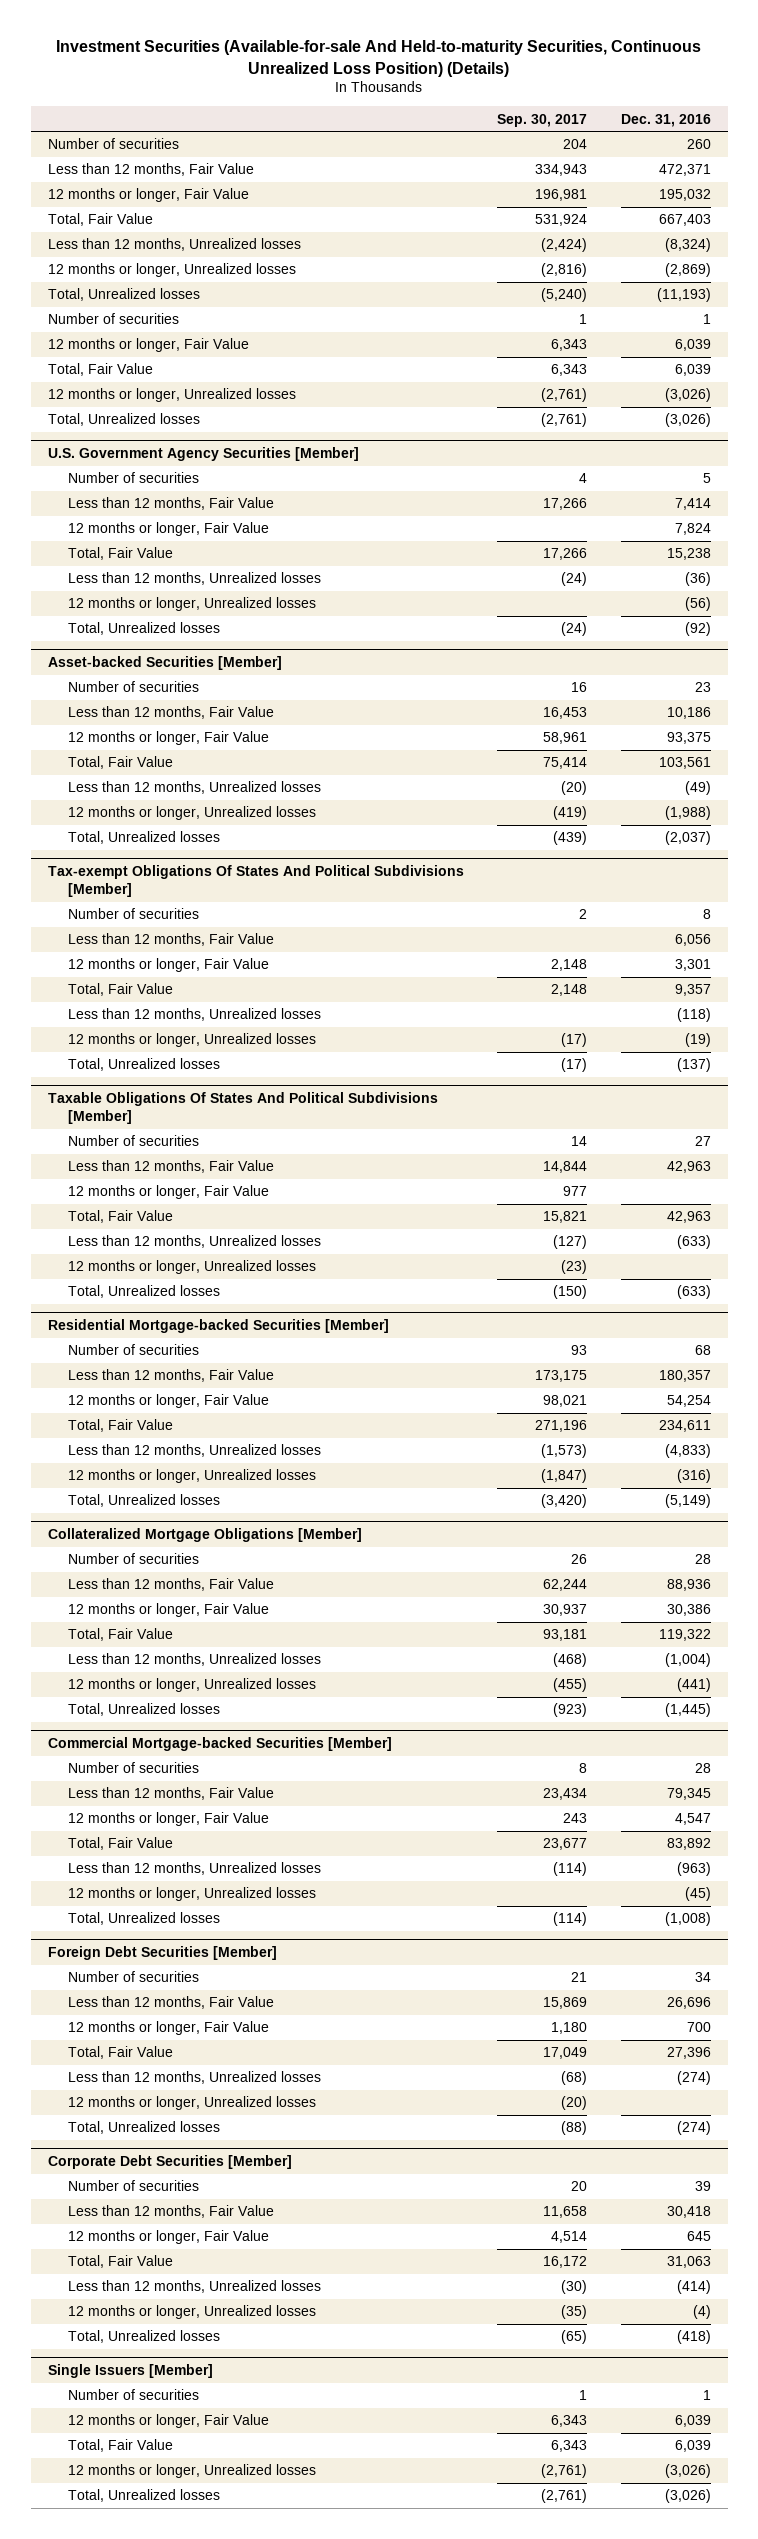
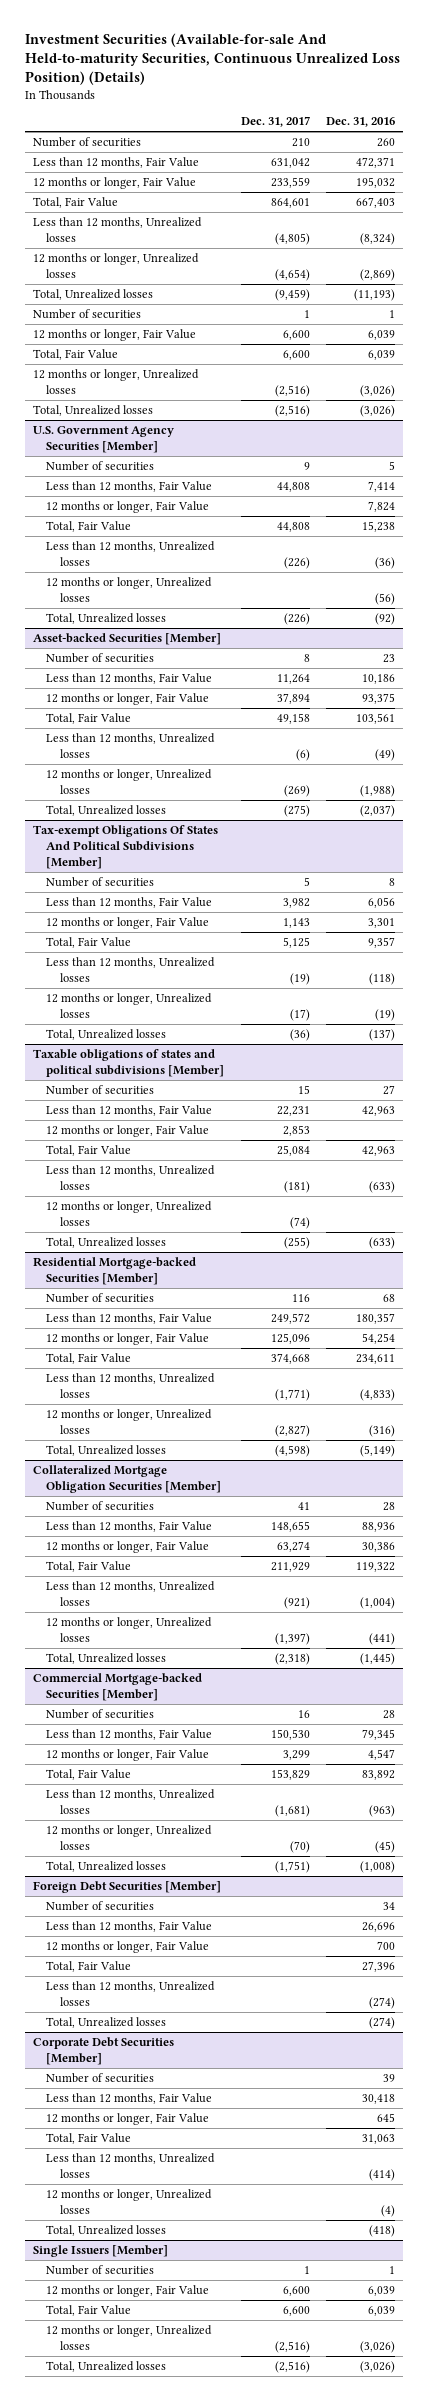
- | Sep. 30, 2017 | Dec. 31, 2016
+ | Dec. 31, 2017 | Dec. 31, 2016
- Taxable Obligations Of States And Political Subdivisions [Member]
+ Taxable obligations of states and political subdivisions [Member]
- Collateralized Mortgage Obligations [Member]
+ Collateralized Mortgage Obligation Securities [Member]
@ Foreign Debt Securities [Member]
- 12 months or longer, Unrealized losses | (20) |

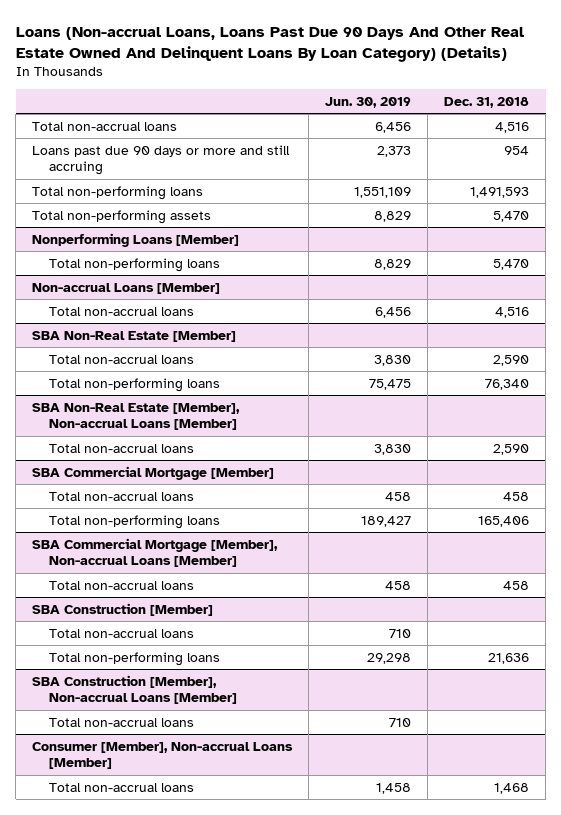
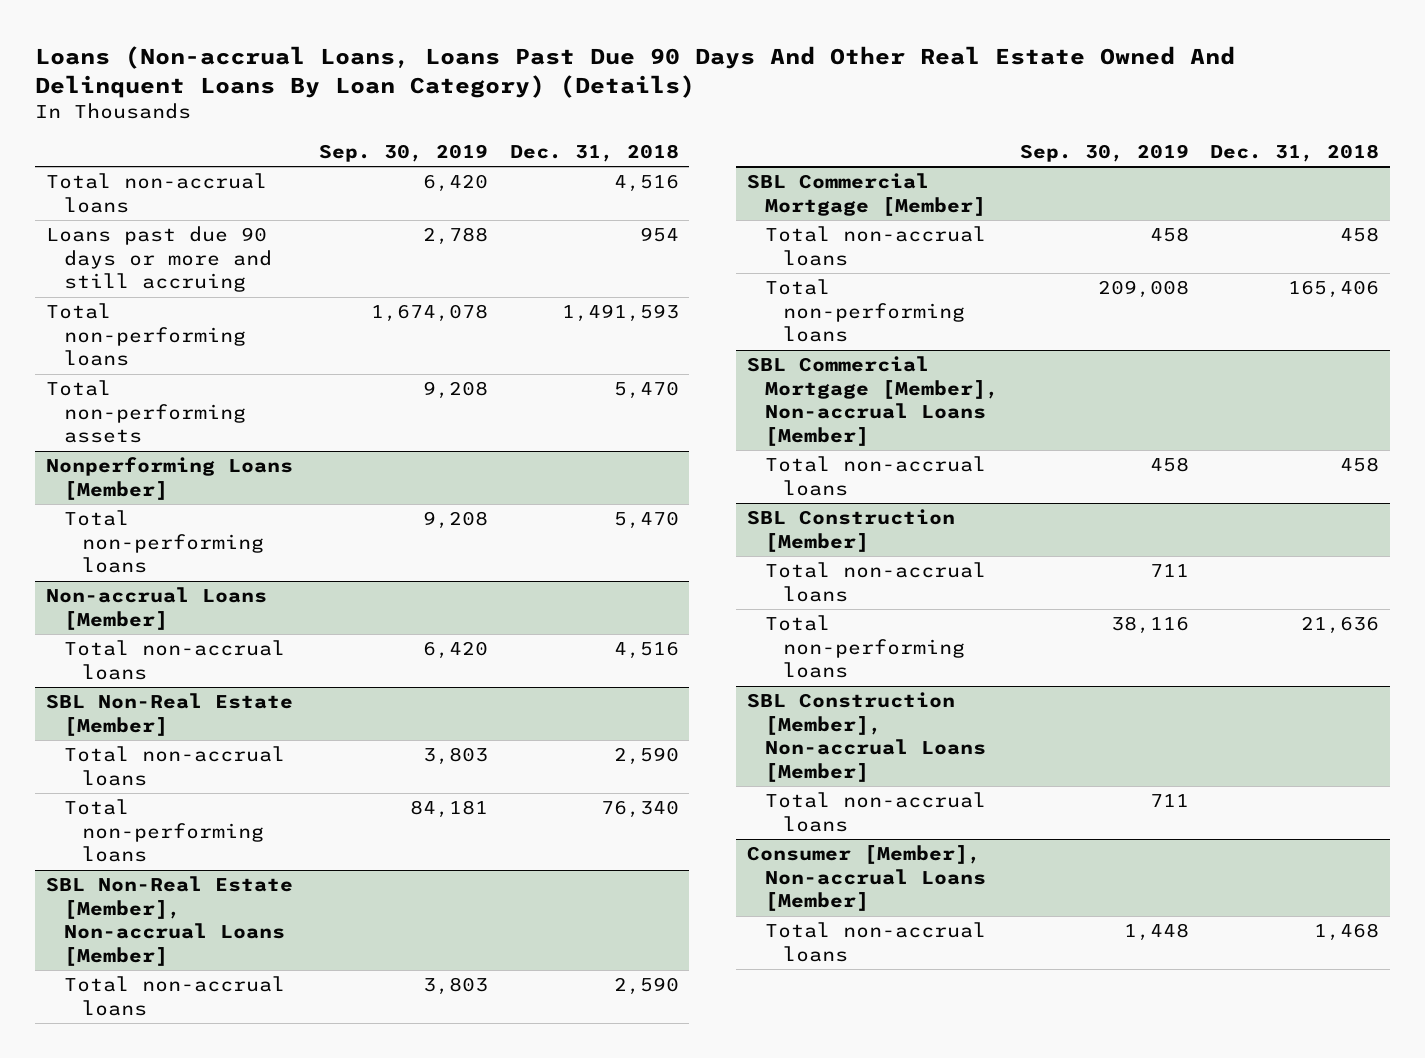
- | Jun. 30, 2019 | Dec. 31, 2018
+ | Sep. 30, 2019 | Dec. 31, 2018
- SBA Non-Real Estate [Member]
+ SBL Non-Real Estate [Member]
- SBA Non-Real Estate [Member], Non-accrual Loans [Member]
+ SBL Non-Real Estate [Member], Non-accrual Loans [Member]
- SBA Commercial Mortgage [Member]
+ SBL Commercial Mortgage [Member]
- SBA Commercial Mortgage [Member], Non-accrual Loans [Member]
+ SBL Commercial Mortgage [Member], Non-accrual Loans [Member]
- SBA Construction [Member]
+ SBL Construction [Member]
- SBA Construction [Member], Non-accrual Loans [Member]
+ SBL Construction [Member], Non-accrual Loans [Member]

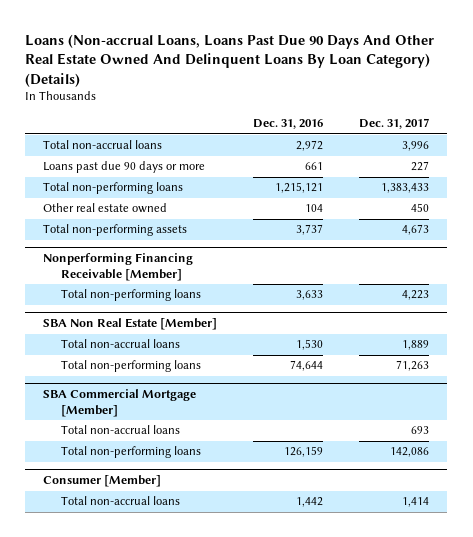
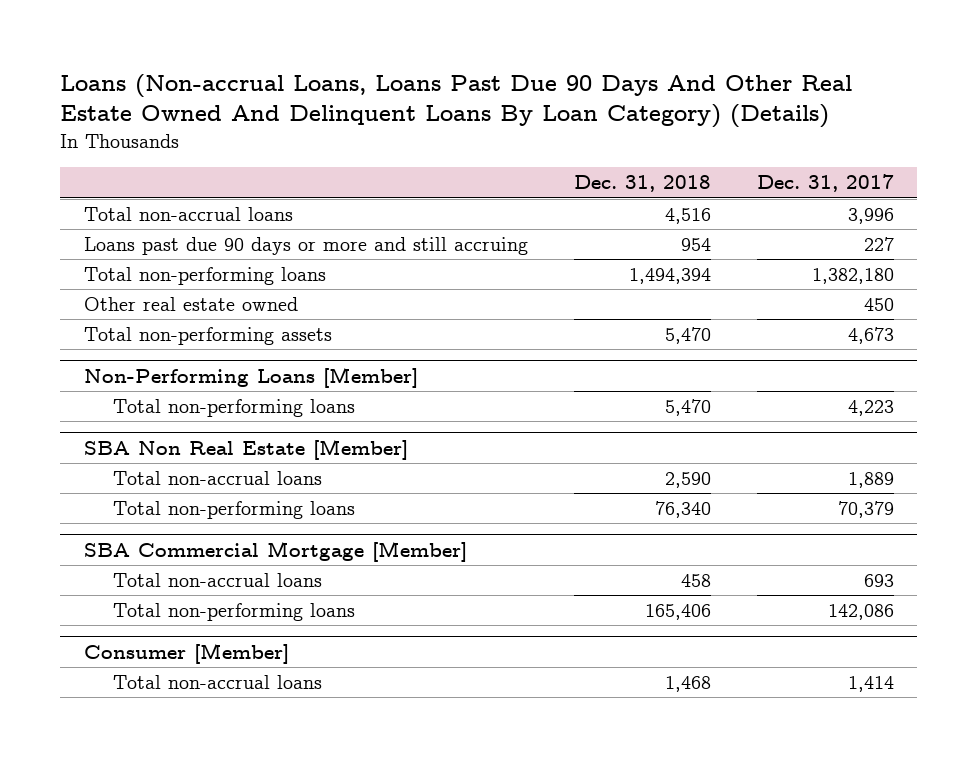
- | Dec. 31, 2016 | Dec. 31, 2017
+ | Dec. 31, 2018 | Dec. 31, 2017
- Loans past due 90 days or more | 661 | 227
- Total non-performing loans | 1,215,121 | 1,383,433
+ Loans past due 90 days or more and still accruing | 954 | 227
+ Total non-performing loans | 1,494,394 | 1,382,180
- Nonperforming Financing Receivable [Member]
+ Non-Performing Loans [Member]
@ SBA Non Real Estate [Member]
- Total non-performing loans | 74,644 | 71,263
+ Total non-performing loans | 76,340 | 70,379

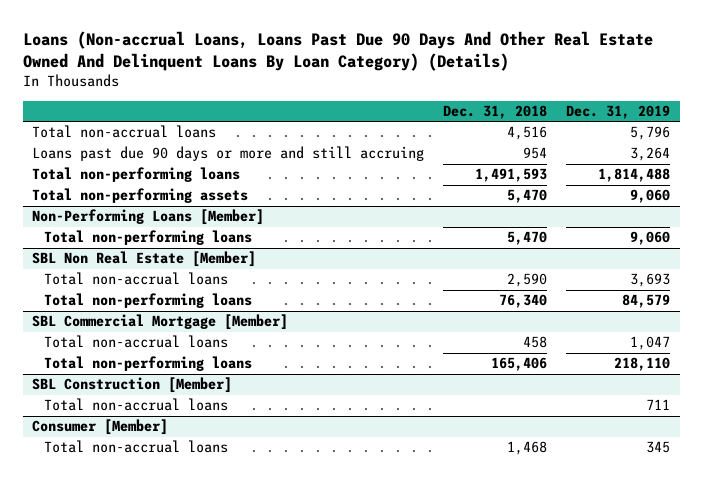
- | Dec. 31, 2018 | Dec. 31, 2017
+ | Dec. 31, 2018 | Dec. 31, 2019
- Total non-performing loans | 1,494,394 | 1,382,180
- Other real estate owned | | 450
+ Total non-performing loans | 1,491,593 | 1,814,488
- SBA Non Real Estate [Member]
+ SBL Non Real Estate [Member]
- SBA Commercial Mortgage [Member]
+ SBL Commercial Mortgage [Member]
+ SBL Construction [Member]
+ Total non-accrual loans | | 711

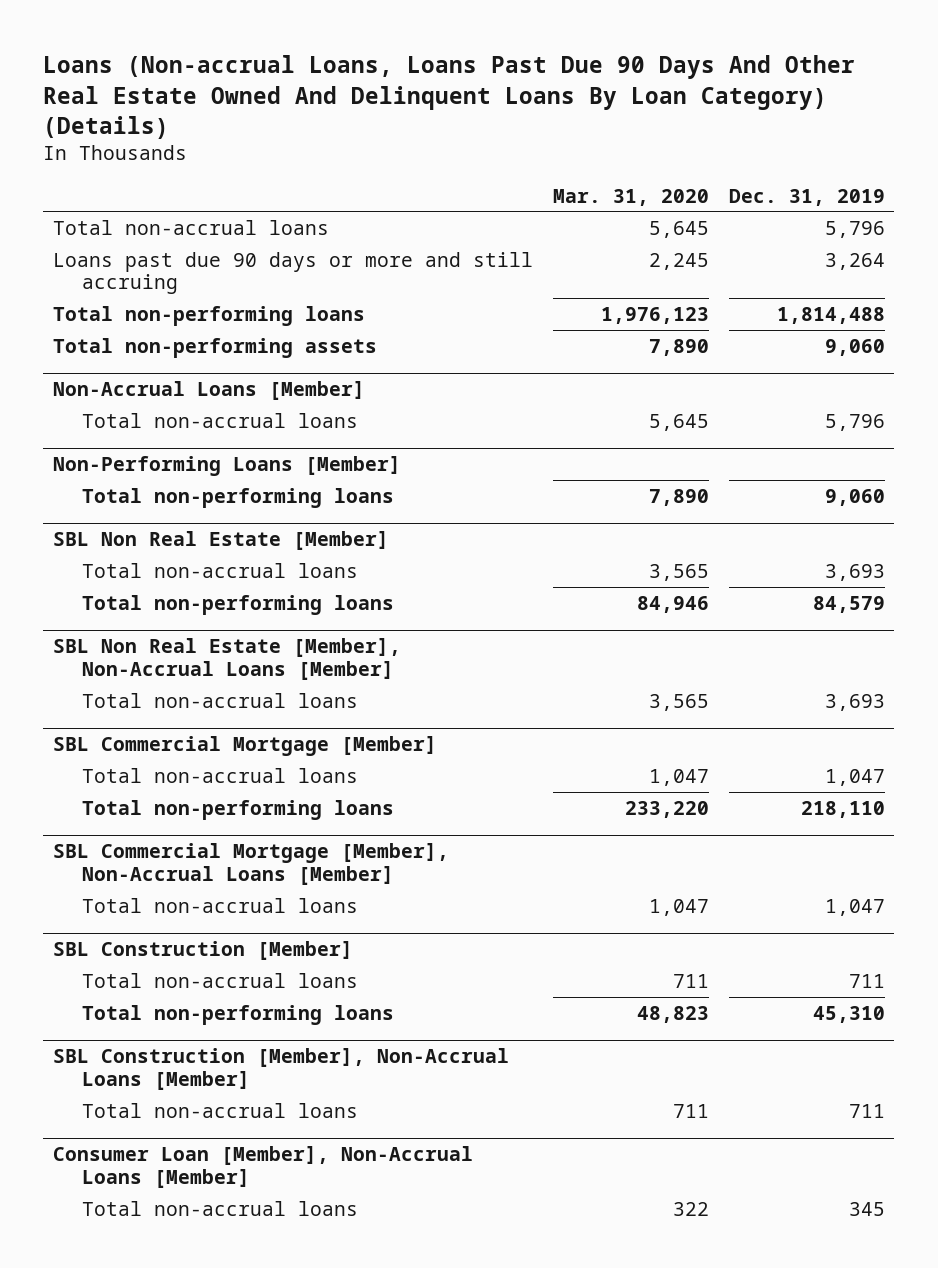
- | Dec. 31, 2018 | Dec. 31, 2019
+ | Mar. 31, 2020 | Dec. 31, 2019
+ Non-Accrual Loans [Member]
+ Total non-accrual loans | 5,645 | 5,796
+ SBL Non Real Estate [Member], Non-Accrual Loans [Member]
+ Total non-accrual loans | 3,565 | 3,693
+ SBL Commercial Mortgage [Member], Non-Accrual Loans [Member]
+ Total non-accrual loans | 1,047 | 1,047
- Consumer [Member]
@ SBL Construction [Member]
+ Total non-performing loans | 48,823 | 45,310
+ SBL Construction [Member], Non-Accrual Loans [Member]
+ Total non-accrual loans | 711 | 711
+ Consumer Loan [Member], Non-Accrual Loans [Member]

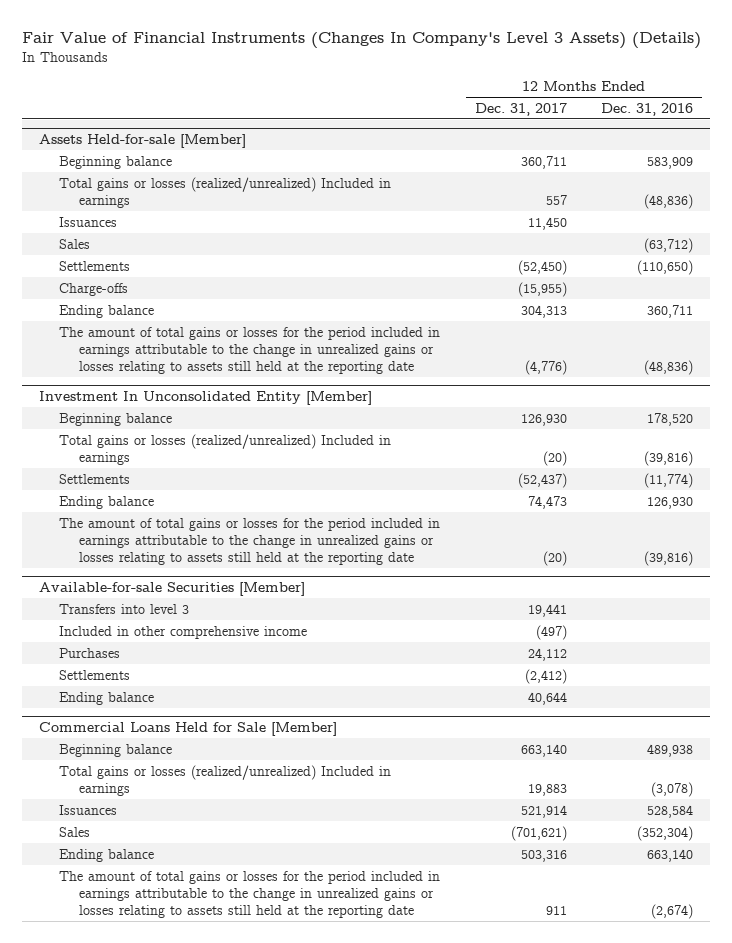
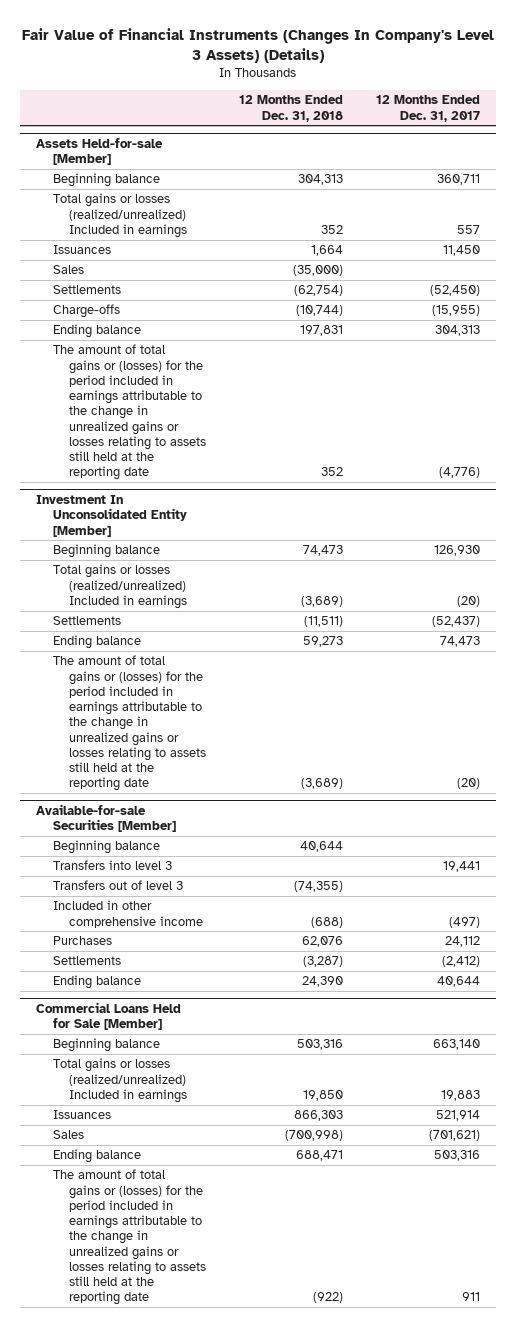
- | 12 Months Ended Dec. 31, 2017 | 12 Months Ended Dec. 31, 2016
+ | 12 Months Ended Dec. 31, 2018 | 12 Months Ended Dec. 31, 2017
@ Assets Held-for-sale [Member]
- The amount of total gains or losses for the period included in earnings attributable to the change in unrealized gains or losses relating to assets still held at the reporting date | (4,776) | (48,836)
+ The amount of total gains or (losses) for the period included in earnings attributable to the change in unrealized gains or losses relating to assets still held at the reporting date | 352 | (4,776)
@ Investment In Unconsolidated Entity [Member]
- The amount of total gains or losses for the period included in earnings attributable to the change in unrealized gains or losses relating to assets still held at the reporting date | (20) | (39,816)
+ The amount of total gains or (losses) for the period included in earnings attributable to the change in unrealized gains or losses relating to assets still held at the reporting date | (3,689) | (20)
@ Available-for-sale Securities [Member]
+ Beginning balance | 40,644 |
+ Transfers out of level 3 | (74,355) |
@ Commercial Loans Held for Sale [Member]
- The amount of total gains or losses for the period included in earnings attributable to the change in unrealized gains or losses relating to assets still held at the reporting date | 911 | (2,674)
+ The amount of total gains or (losses) for the period included in earnings attributable to the change in unrealized gains or losses relating to assets still held at the reporting date | (922) | 911

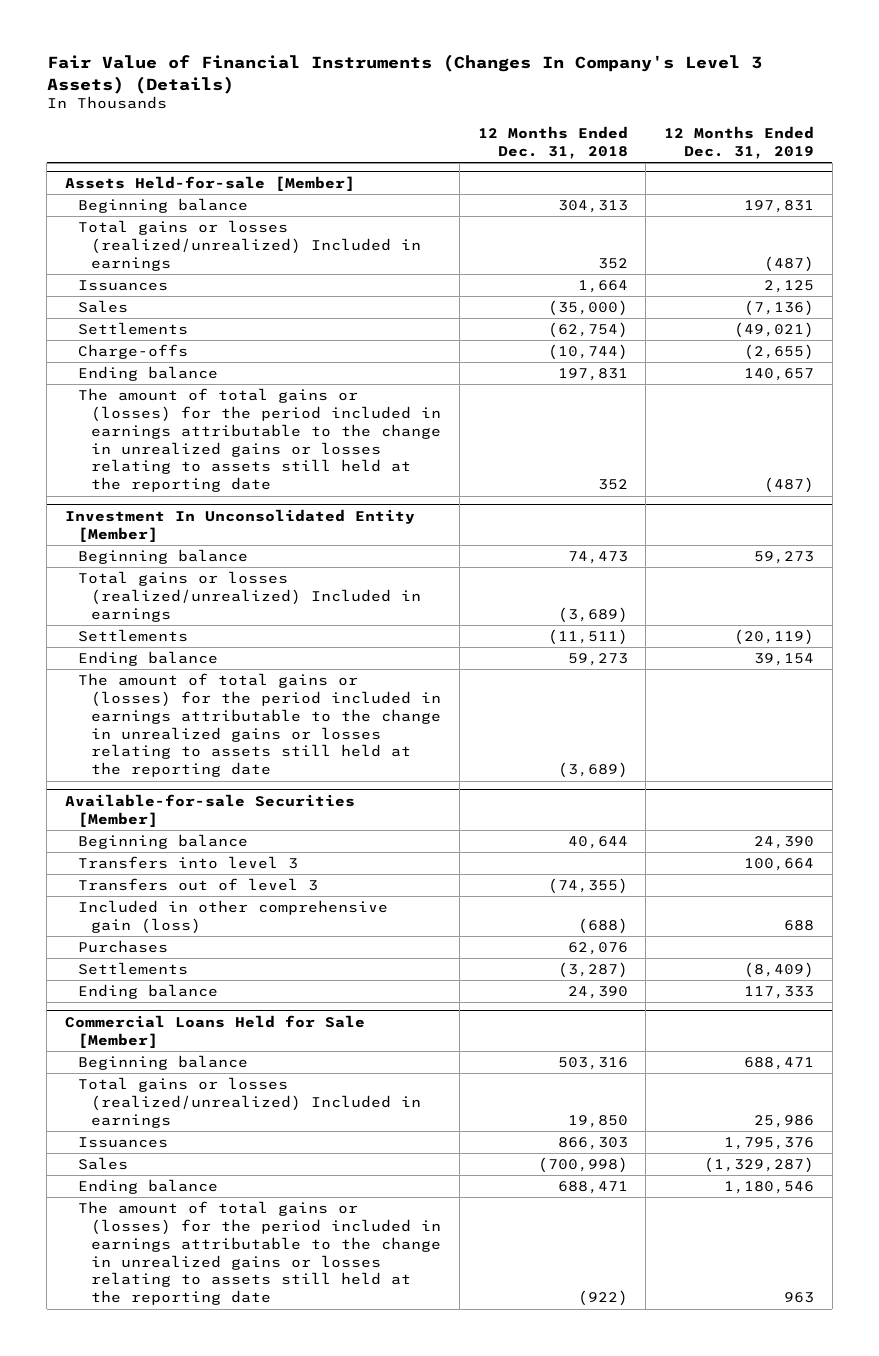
- | 12 Months Ended Dec. 31, 2018 | 12 Months Ended Dec. 31, 2017
+ | 12 Months Ended Dec. 31, 2018 | 12 Months Ended Dec. 31, 2019
@ Available-for-sale Securities [Member]
- Included in other comprehensive income | (688) | (497)
+ Included in other comprehensive gain (loss) | (688) | 688

